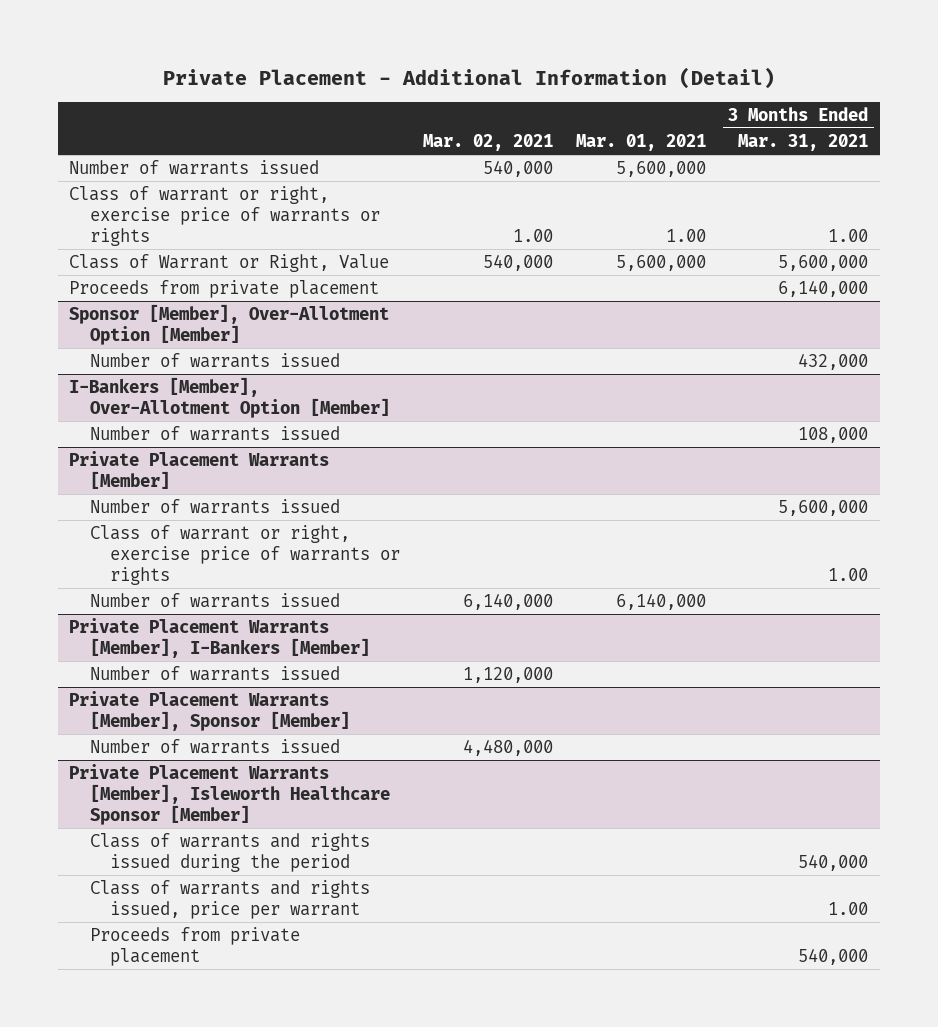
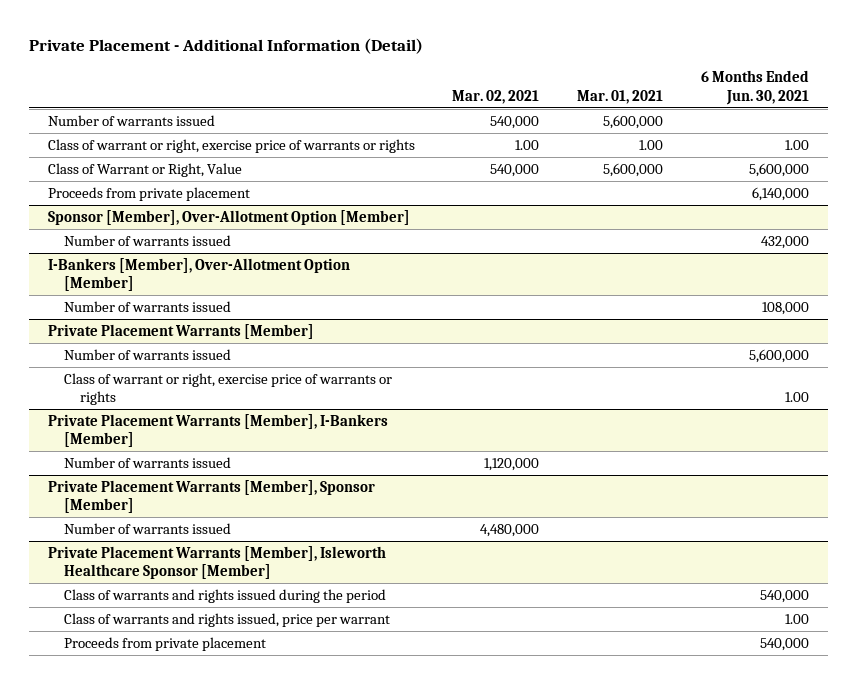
- | Mar. 02, 2021 | Mar. 01, 2021 | 3 Months Ended Mar. 31, 2021
+ | Mar. 02, 2021 | Mar. 01, 2021 | 6 Months Ended Jun. 30, 2021
@ Private Placement Warrants [Member]
- Number of warrants issued | 6,140,000 | 6,140,000 |

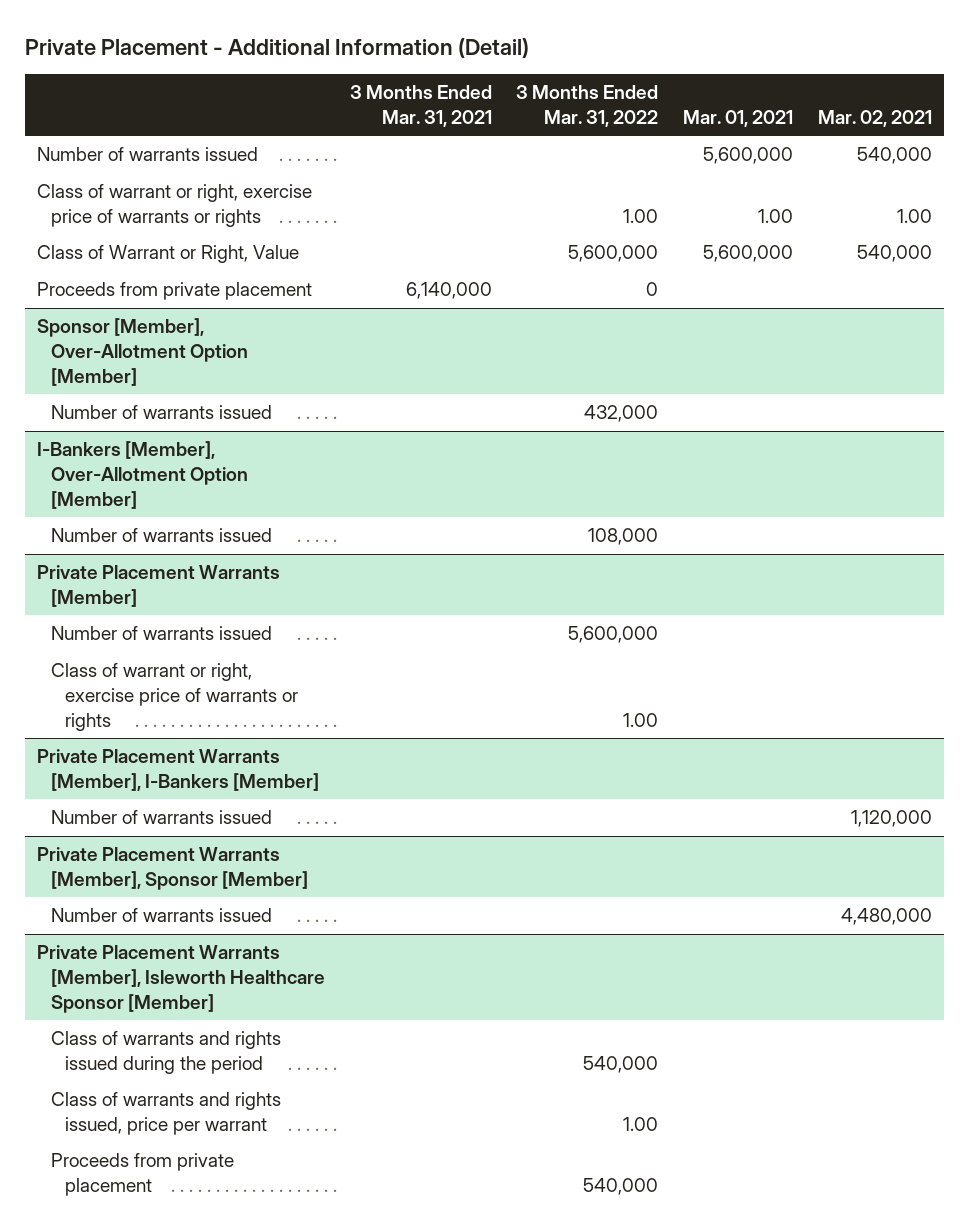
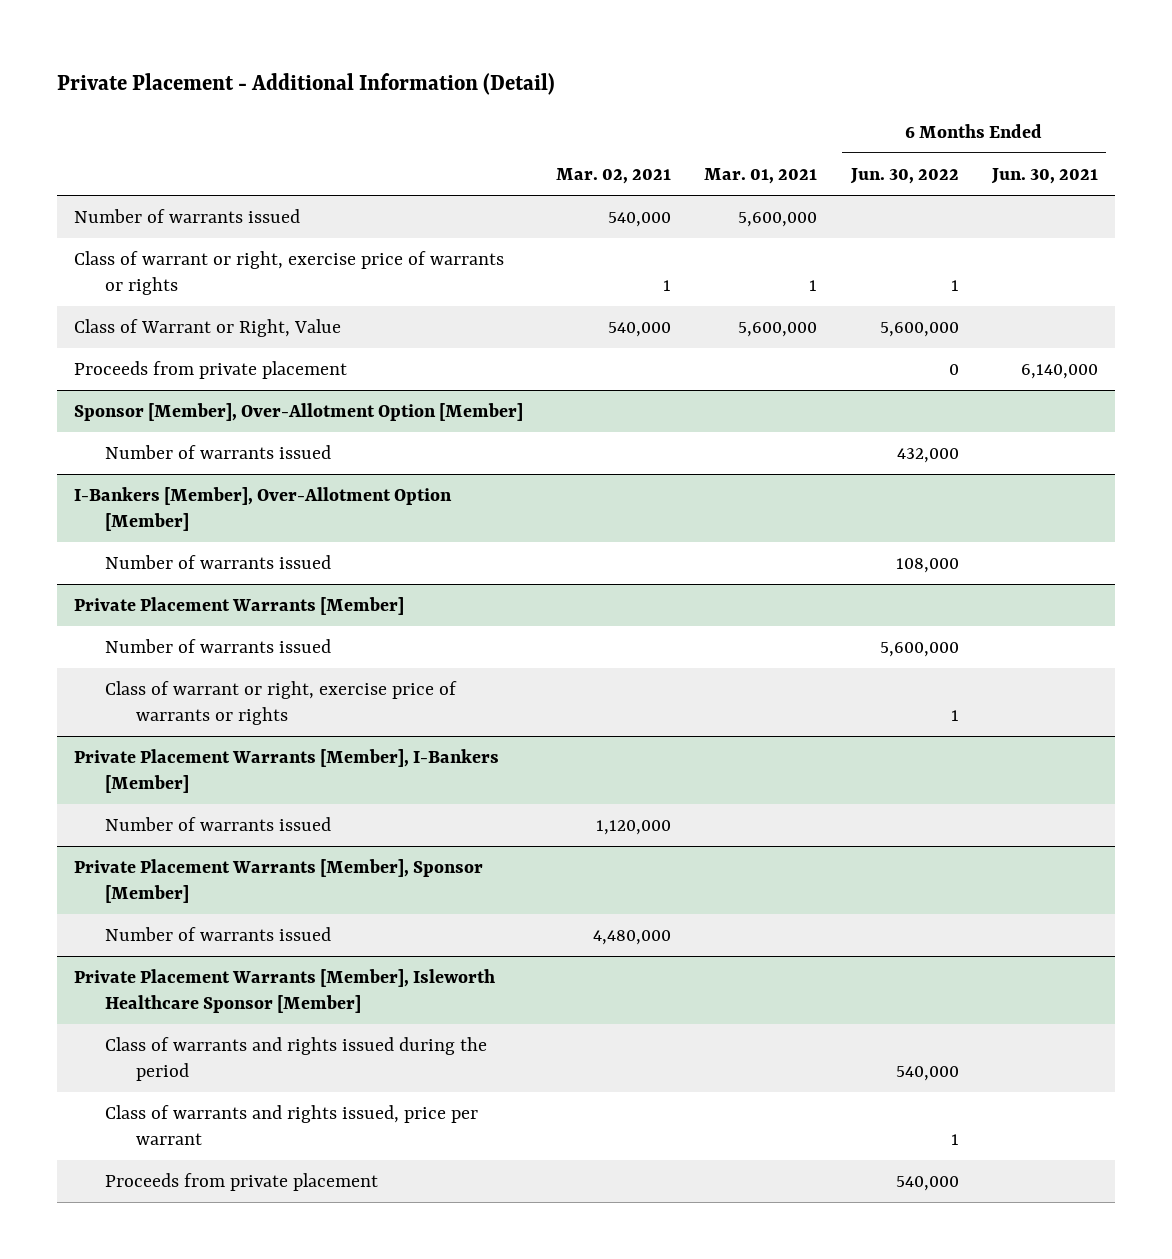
- | 3 Months Ended Mar. 31, 2021 | 3 Months Ended Mar. 31, 2022 | Mar. 01, 2021 | Mar. 02, 2021
+ | Mar. 02, 2021 | Mar. 01, 2021 | 6 Months Ended Jun. 30, 2022 | 6 Months Ended Jun. 30, 2021
- Class of warrant or right, exercise price of warrants or rights | | 1.00 | 1.00 | 1.00
+ Class of warrant or right, exercise price of warrants or rights | 1 | 1 | 1 |

